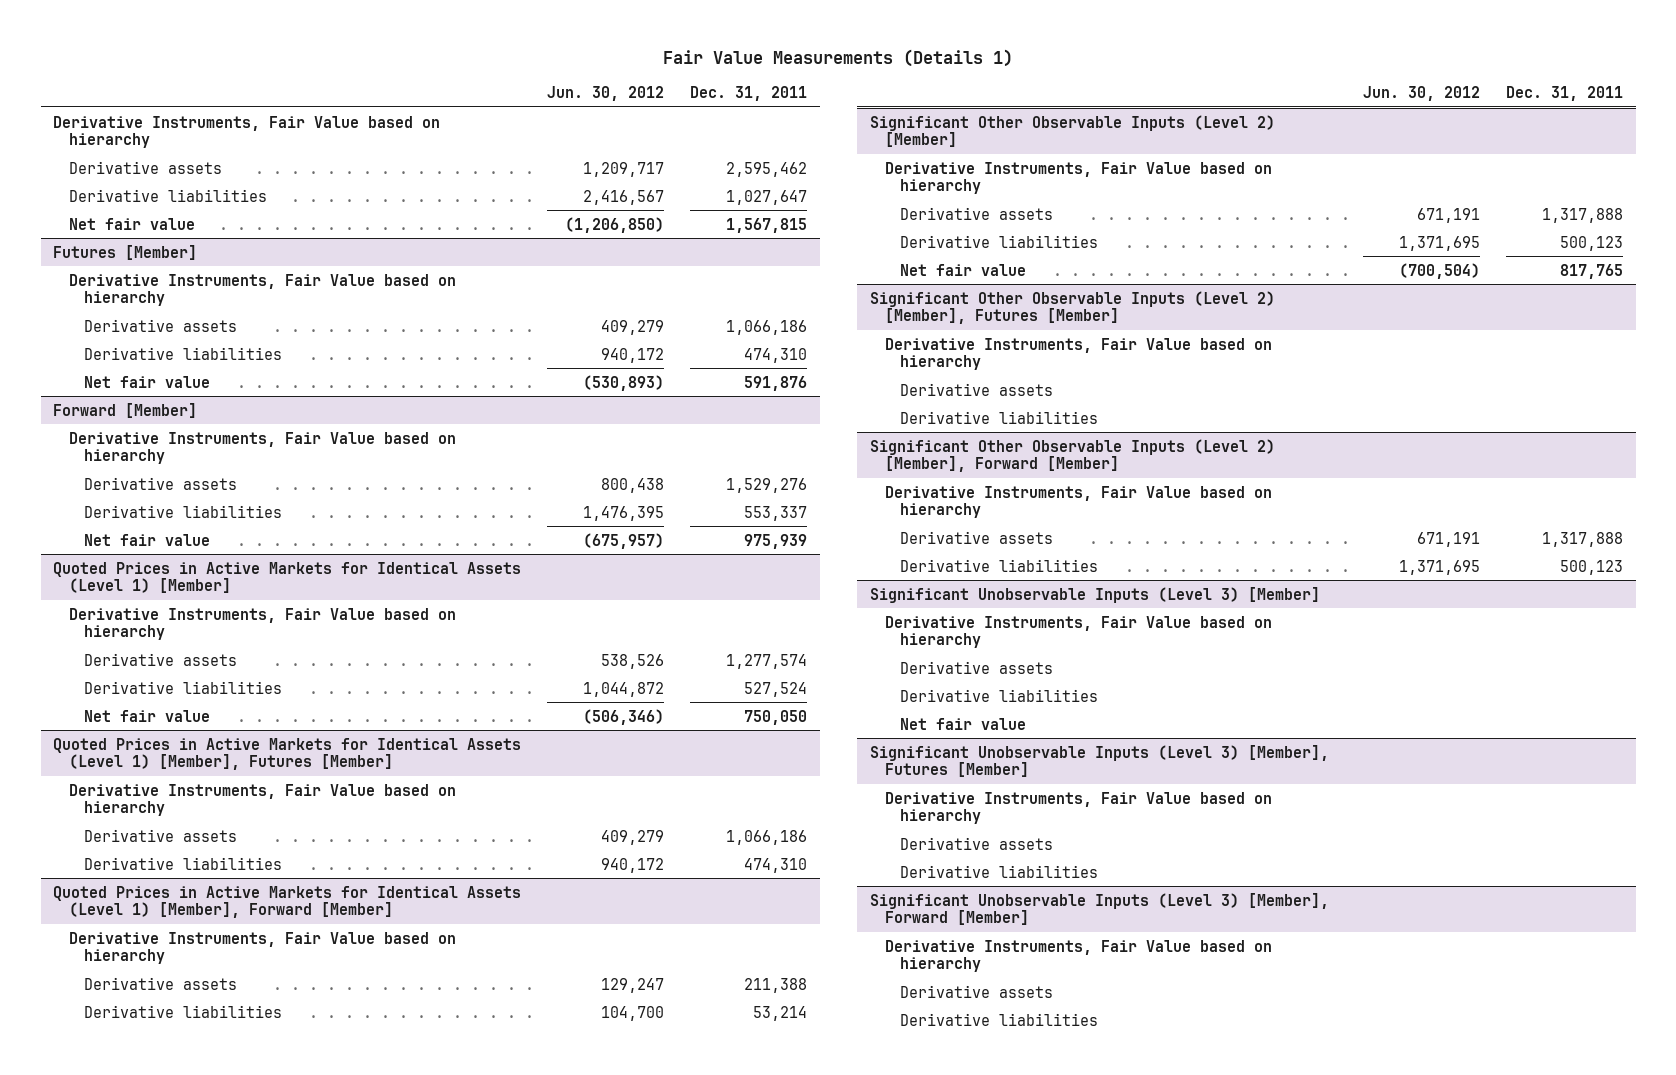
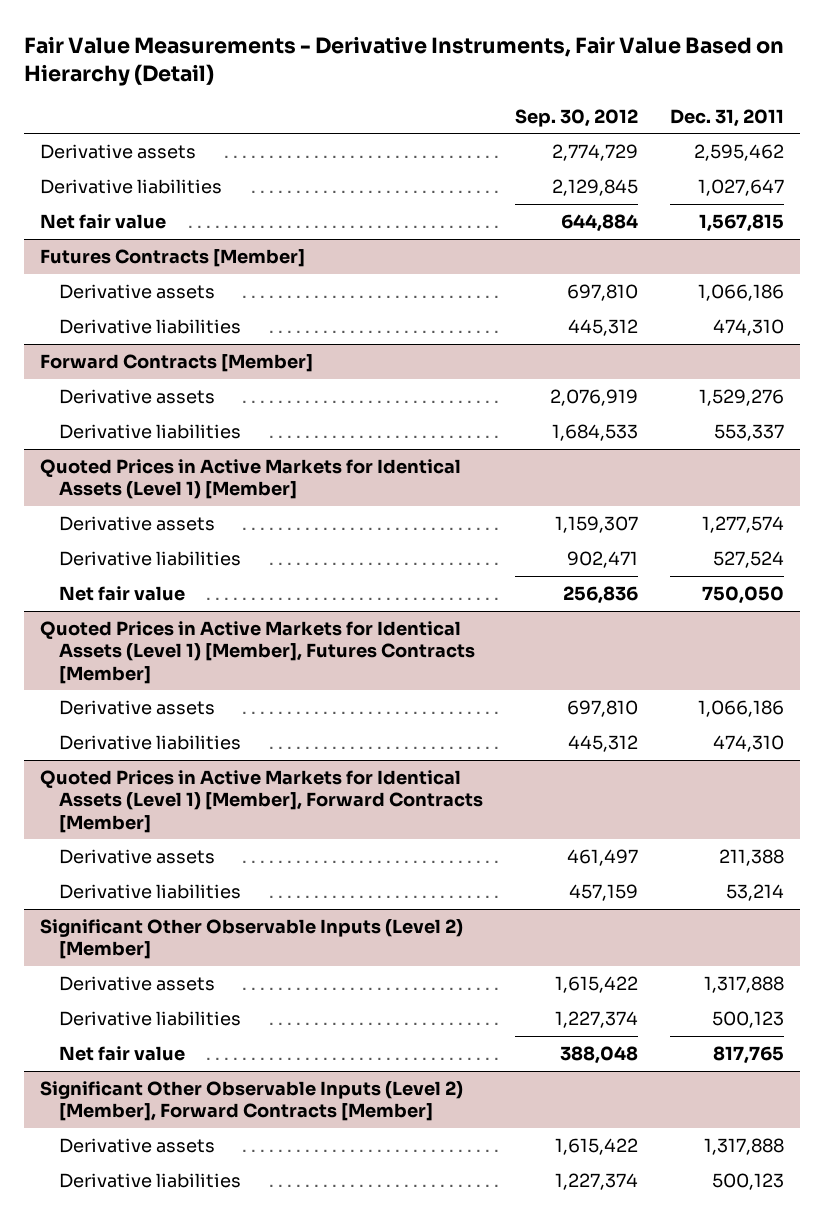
- Fair Value Measurements (Details 1)
+ Fair Value Measurements - Derivative Instruments, Fair Value Based on Hierarchy (Detail)
- | Jun. 30, 2012 | Dec. 31, 2011
+ | Sep. 30, 2012 | Dec. 31, 2011
- Derivative Instruments, Fair Value based on hierarchy
- Futures [Member]
- Derivative Instruments, Fair Value based on hierarchy
+ Futures Contracts [Member]
- Net fair value | (530,893) | 591,876
- Forward [Member]
- Derivative Instruments, Fair Value based on hierarchy
+ Forward Contracts [Member]
- Net fair value | (675,957) | 975,939
@ Quoted Prices in Active Markets for Identical Assets (Level 1) [Member]
- Derivative Instruments, Fair Value based on hierarchy
- Quoted Prices in Active Markets for Identical Assets (Level 1) [Member], Futures [Member]
- Derivative Instruments, Fair Value based on hierarchy
+ Quoted Prices in Active Markets for Identical Assets (Level 1) [Member], Futures Contracts [Member]
- Quoted Prices in Active Markets for Identical Assets (Level 1) [Member], Forward [Member]
- Derivative Instruments, Fair Value based on hierarchy
+ Quoted Prices in Active Markets for Identical Assets (Level 1) [Member], Forward Contracts [Member]
@ Significant Other Observable Inputs (Level 2) [Member]
- Derivative Instruments, Fair Value based on hierarchy
- Significant Other Observable Inputs (Level 2) [Member], Futures [Member]
- Derivative Instruments, Fair Value based on hierarchy
- Derivative assets
- Derivative liabilities
- Significant Other Observable Inputs (Level 2) [Member], Forward [Member]
- Derivative Instruments, Fair Value based on hierarchy
+ Significant Other Observable Inputs (Level 2) [Member], Forward Contracts [Member]
- Significant Unobservable Inputs (Level 3) [Member]
- Derivative Instruments, Fair Value based on hierarchy
- Derivative assets
- Derivative liabilities
- Net fair value
- Significant Unobservable Inputs (Level 3) [Member], Futures [Member]
- Derivative Instruments, Fair Value based on hierarchy
- Derivative assets
- Derivative liabilities
- Significant Unobservable Inputs (Level 3) [Member], Forward [Member]
- Derivative Instruments, Fair Value based on hierarchy
- Derivative assets
- Derivative liabilities

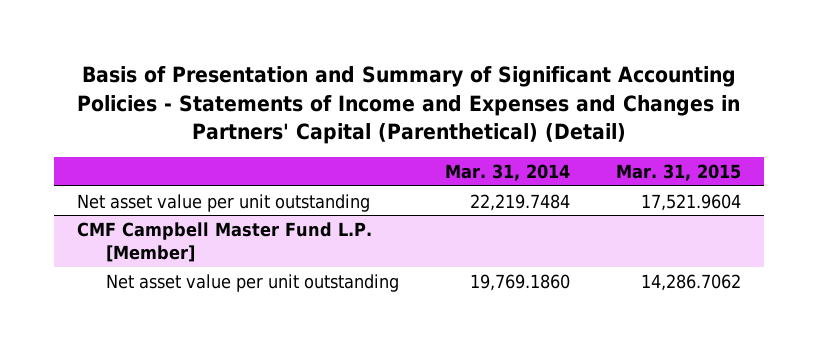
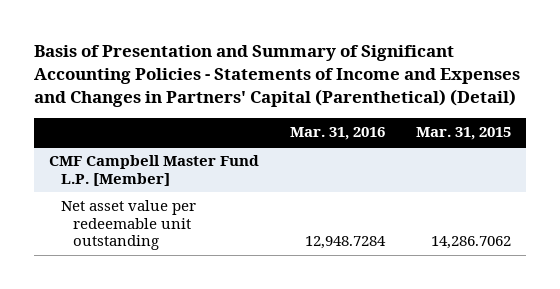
- | Mar. 31, 2014 | Mar. 31, 2015
+ | Mar. 31, 2016 | Mar. 31, 2015
- Net asset value per unit outstanding | 22,219.7484 | 17,521.9604
@ CMF Campbell Master Fund L.P. [Member]
- Net asset value per unit outstanding | 19,769.1860 | 14,286.7062
+ Net asset value per redeemable unit outstanding | 12,948.7284 | 14,286.7062

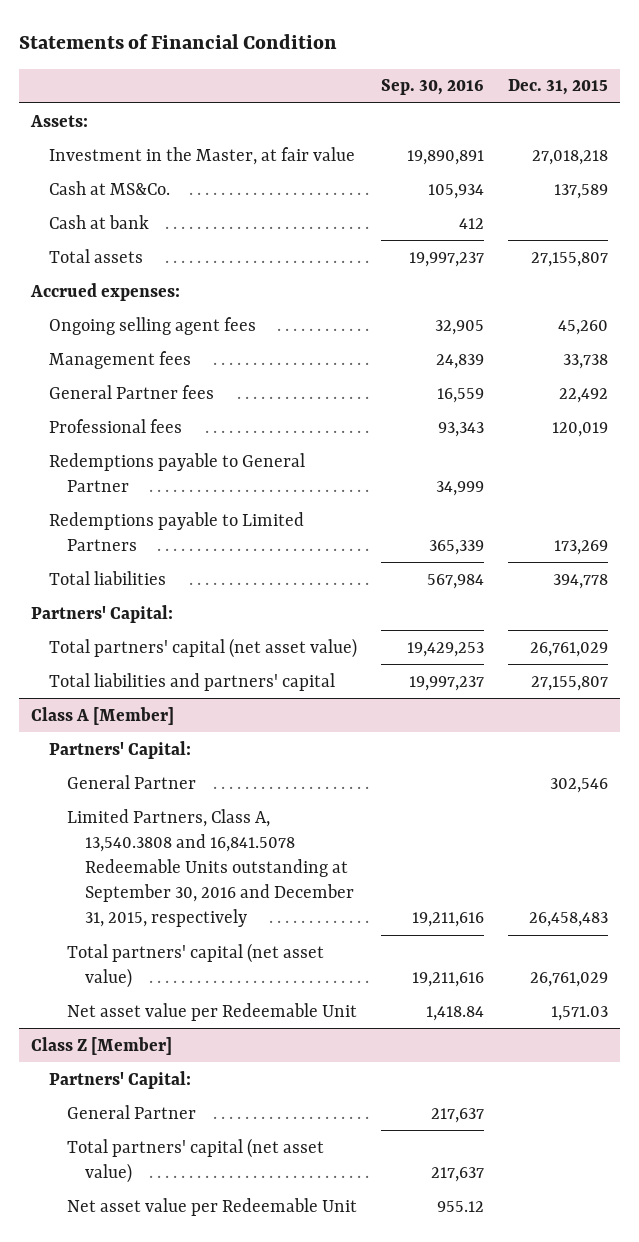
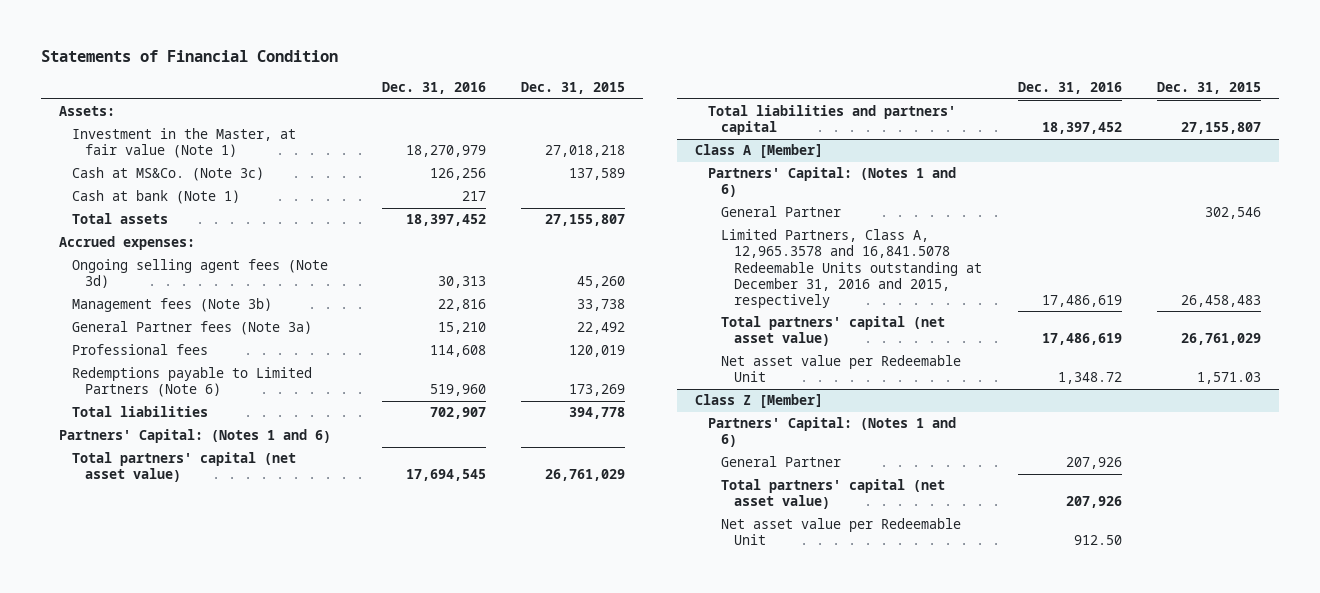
- | Sep. 30, 2016 | Dec. 31, 2015
+ | Dec. 31, 2016 | Dec. 31, 2015
- Investment in the Master, at fair value | 19,890,891 | 27,018,218
- Cash at MS&Co. | 105,934 | 137,589
- Cash at bank | 412 |
+ Investment in the Master, at fair value (Note 1) | 18,270,979 | 27,018,218
+ Cash at MS&Co. (Note 3c) | 126,256 | 137,589
+ Cash at bank (Note 1) | 217 |
- Ongoing selling agent fees | 32,905 | 45,260
- Management fees | 24,839 | 33,738
- General Partner fees | 16,559 | 22,492
+ Ongoing selling agent fees (Note 3d) | 30,313 | 45,260
+ Management fees (Note 3b) | 22,816 | 33,738
+ General Partner fees (Note 3a) | 15,210 | 22,492
- Redemptions payable to General Partner | 34,999 |
- Redemptions payable to Limited Partners | 365,339 | 173,269
+ Redemptions payable to Limited Partners (Note 6) | 519,960 | 173,269
- Partners' Capital:
+ Partners' Capital: (Notes 1 and 6)
@ Class A [Member]
- Partners' Capital:
+ Partners' Capital: (Notes 1 and 6)
- Limited Partners, Class A, 13,540.3808 and 16,841.5078 Redeemable Units outstanding at September 30, 2016 and December 31, 2015, respectively | 19,211,616 | 26,458,483
+ Limited Partners, Class A, 12,965.3578 and 16,841.5078 Redeemable Units outstanding at December 31, 2016 and 2015, respectively | 17,486,619 | 26,458,483
@ Class Z [Member]
- Partners' Capital:
+ Partners' Capital: (Notes 1 and 6)

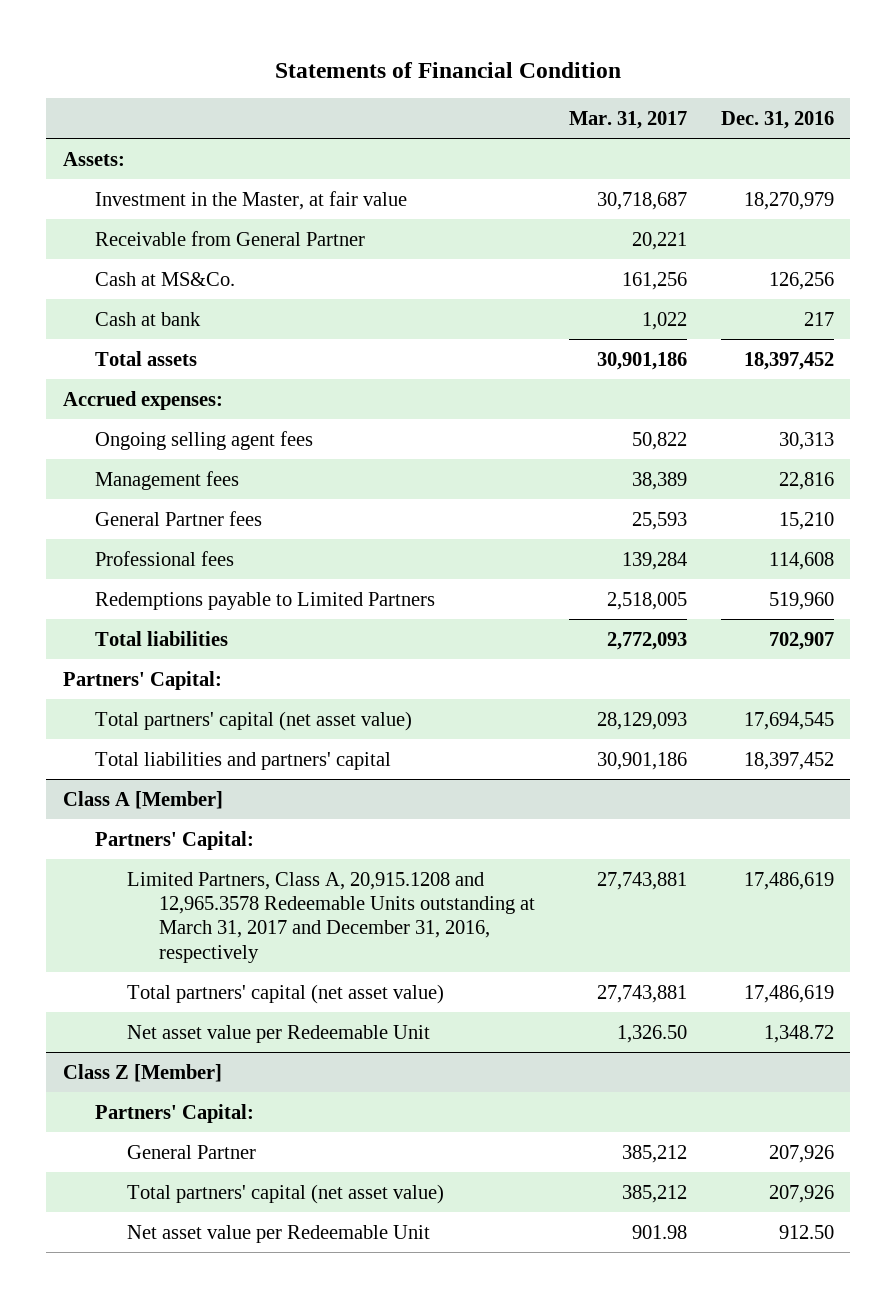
- | Dec. 31, 2016 | Dec. 31, 2015
+ | Mar. 31, 2017 | Dec. 31, 2016
- Investment in the Master, at fair value (Note 1) | 18,270,979 | 27,018,218
- Cash at MS&Co. (Note 3c) | 126,256 | 137,589
- Cash at bank (Note 1) | 217 |
+ Investment in the Master, at fair value | 30,718,687 | 18,270,979
+ Receivable from General Partner | 20,221 |
+ Cash at MS&Co. | 161,256 | 126,256
+ Cash at bank | 1,022 | 217
- Ongoing selling agent fees (Note 3d) | 30,313 | 45,260
- Management fees (Note 3b) | 22,816 | 33,738
- General Partner fees (Note 3a) | 15,210 | 22,492
+ Ongoing selling agent fees | 50,822 | 30,313
+ Management fees | 38,389 | 22,816
+ General Partner fees | 25,593 | 15,210
- Redemptions payable to Limited Partners (Note 6) | 519,960 | 173,269
+ Redemptions payable to Limited Partners | 2,518,005 | 519,960
- Partners' Capital: (Notes 1 and 6)
+ Partners' Capital:
@ Class A [Member]
- Partners' Capital: (Notes 1 and 6)
- General Partner | | 302,546
- Limited Partners, Class A, 12,965.3578 and 16,841.5078 Redeemable Units outstanding at December 31, 2016 and 2015, respectively | 17,486,619 | 26,458,483
+ Partners' Capital:
+ Limited Partners, Class A, 20,915.1208 and 12,965.3578 Redeemable Units outstanding at March 31, 2017 and December 31, 2016, respectively | 27,743,881 | 17,486,619
@ Class Z [Member]
- Partners' Capital: (Notes 1 and 6)
+ Partners' Capital:

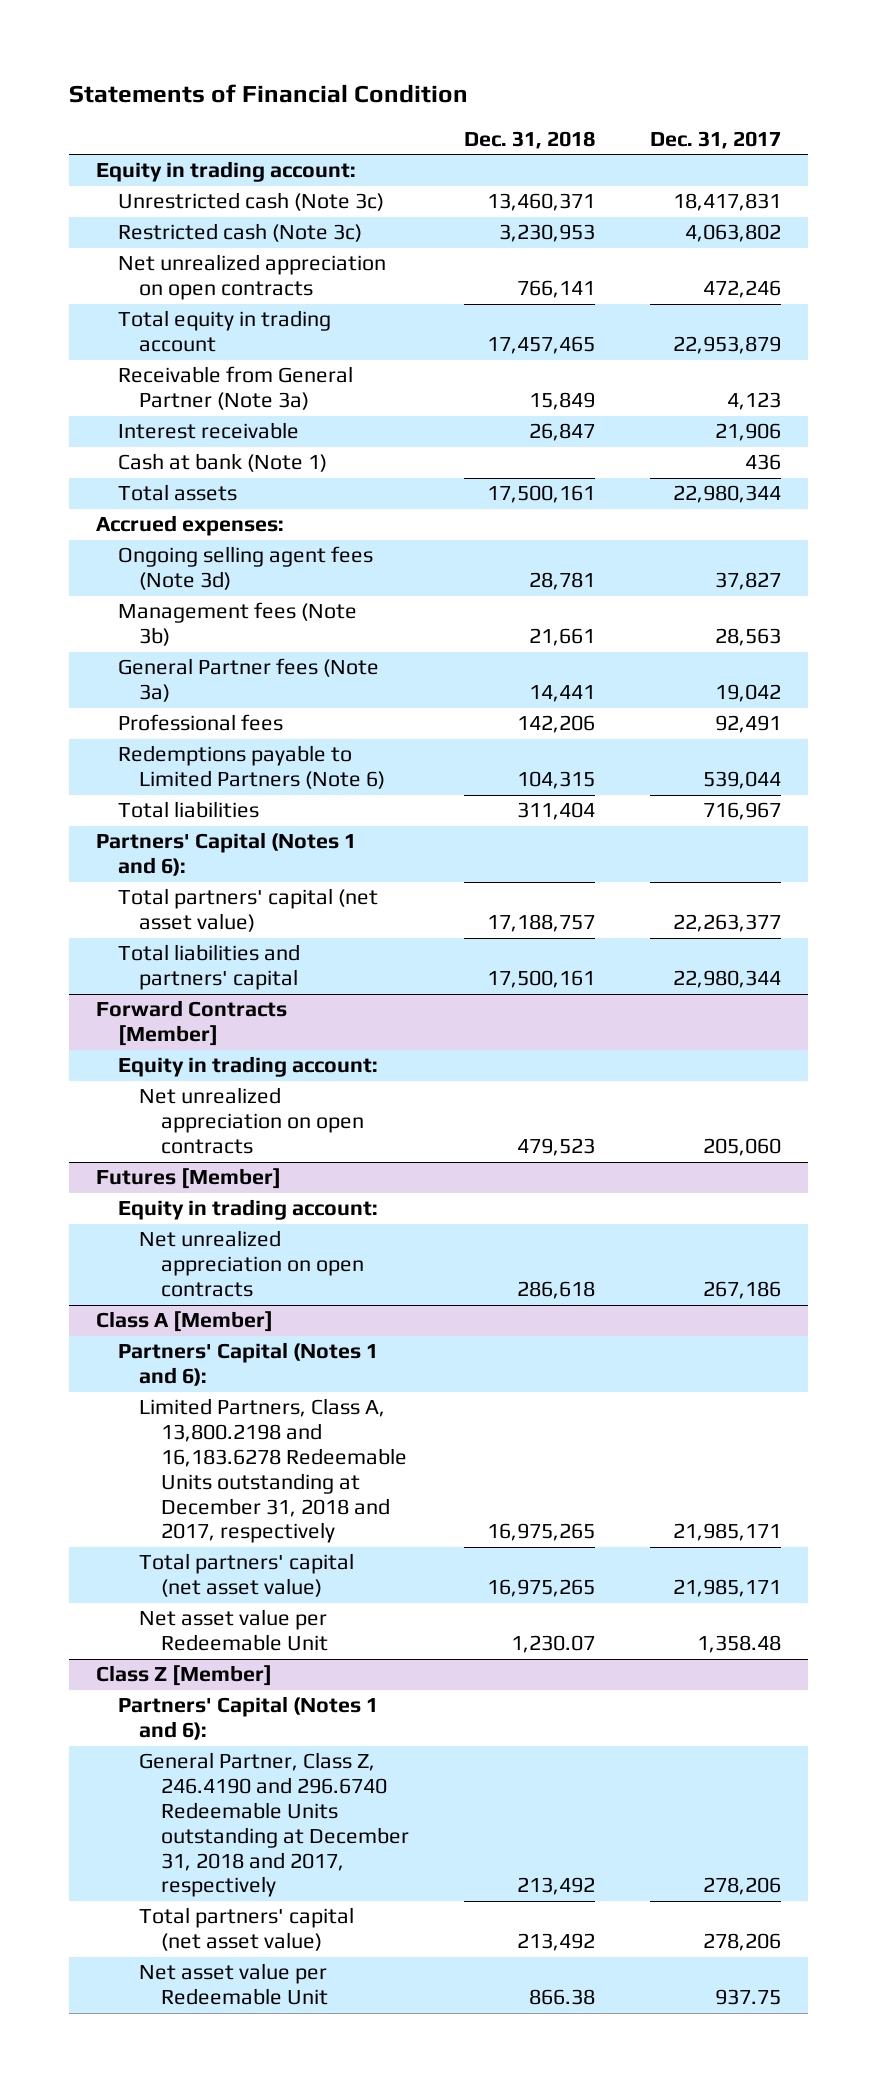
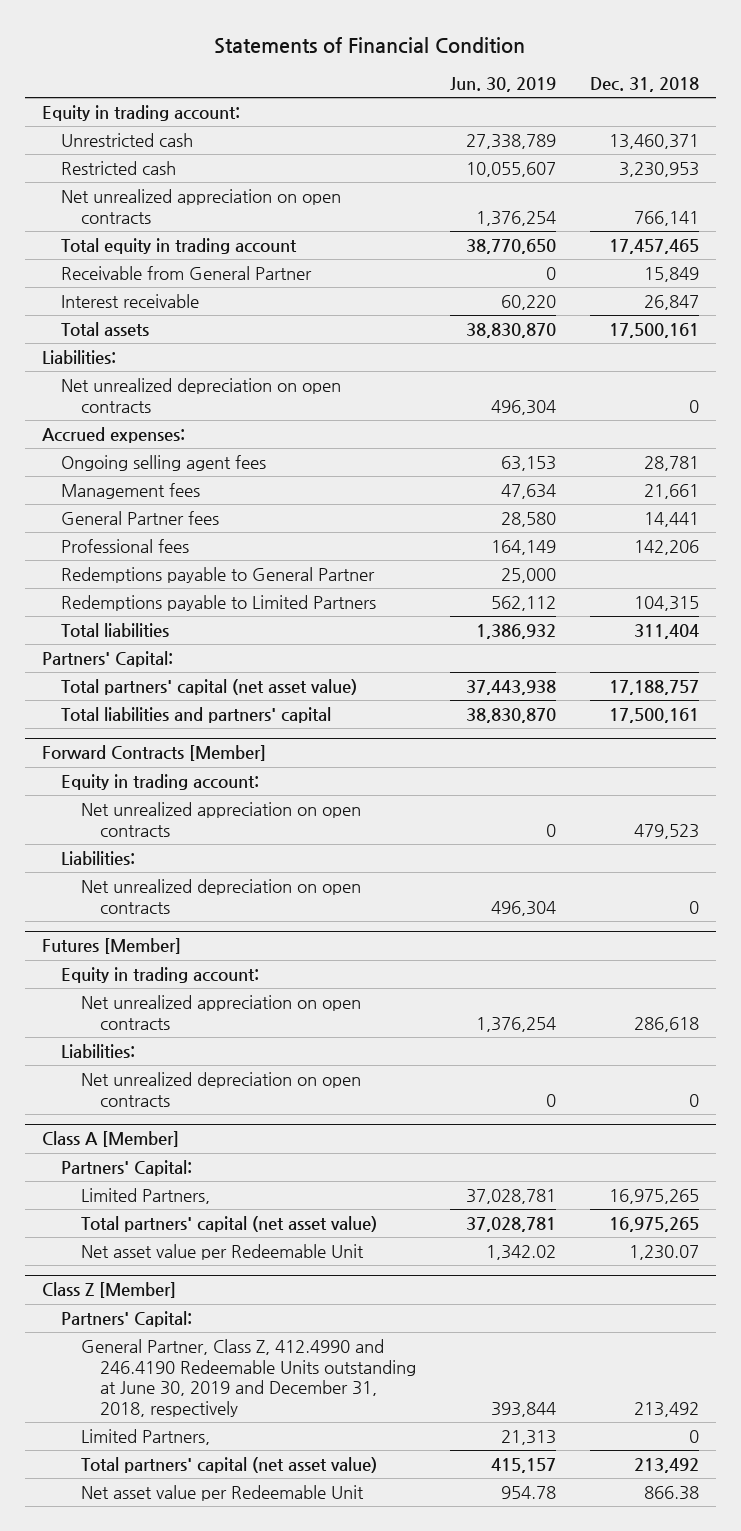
- | Dec. 31, 2018 | Dec. 31, 2017
+ | Jun. 30, 2019 | Dec. 31, 2018
- Unrestricted cash (Note 3c) | 13,460,371 | 18,417,831
- Restricted cash (Note 3c) | 3,230,953 | 4,063,802
+ Unrestricted cash | 27,338,789 | 13,460,371
+ Restricted cash | 10,055,607 | 3,230,953
- Receivable from General Partner (Note 3a) | 15,849 | 4,123
+ Receivable from General Partner | 0 | 15,849
- Cash at bank (Note 1) | | 436
+ Liabilities:
+ Net unrealized depreciation on open contracts | 496,304 | 0
- Ongoing selling agent fees (Note 3d) | 28,781 | 37,827
- Management fees (Note 3b) | 21,661 | 28,563
- General Partner fees (Note 3a) | 14,441 | 19,042
+ Ongoing selling agent fees | 63,153 | 28,781
+ Management fees | 47,634 | 21,661
+ General Partner fees | 28,580 | 14,441
- Redemptions payable to Limited Partners (Note 6) | 104,315 | 539,044
+ Redemptions payable to General Partner | 25,000 |
+ Redemptions payable to Limited Partners | 562,112 | 104,315
- Partners' Capital (Notes 1 and 6):
+ Partners' Capital:
@ Forward Contracts [Member]
+ Liabilities:
+ Net unrealized depreciation on open contracts | 496,304 | 0
@ Futures [Member]
+ Liabilities:
+ Net unrealized depreciation on open contracts | 0 | 0
@ Class A [Member]
- Partners' Capital (Notes 1 and 6):
- Limited Partners, Class A, 13,800.2198 and 16,183.6278 Redeemable Units outstanding at December 31, 2018 and 2017, respectively | 16,975,265 | 21,985,171
+ Partners' Capital:
+ Limited Partners, | 37,028,781 | 16,975,265
@ Class Z [Member]
- Partners' Capital (Notes 1 and 6):
- General Partner, Class Z, 246.4190 and 296.6740 Redeemable Units outstanding at December 31, 2018 and 2017, respectively | 213,492 | 278,206
+ Partners' Capital:
+ General Partner, Class Z, 412.4990 and 246.4190 Redeemable Units outstanding at June 30, 2019 and December 31, 2018, respectively | 393,844 | 213,492
+ Limited Partners, | 21,313 | 0

